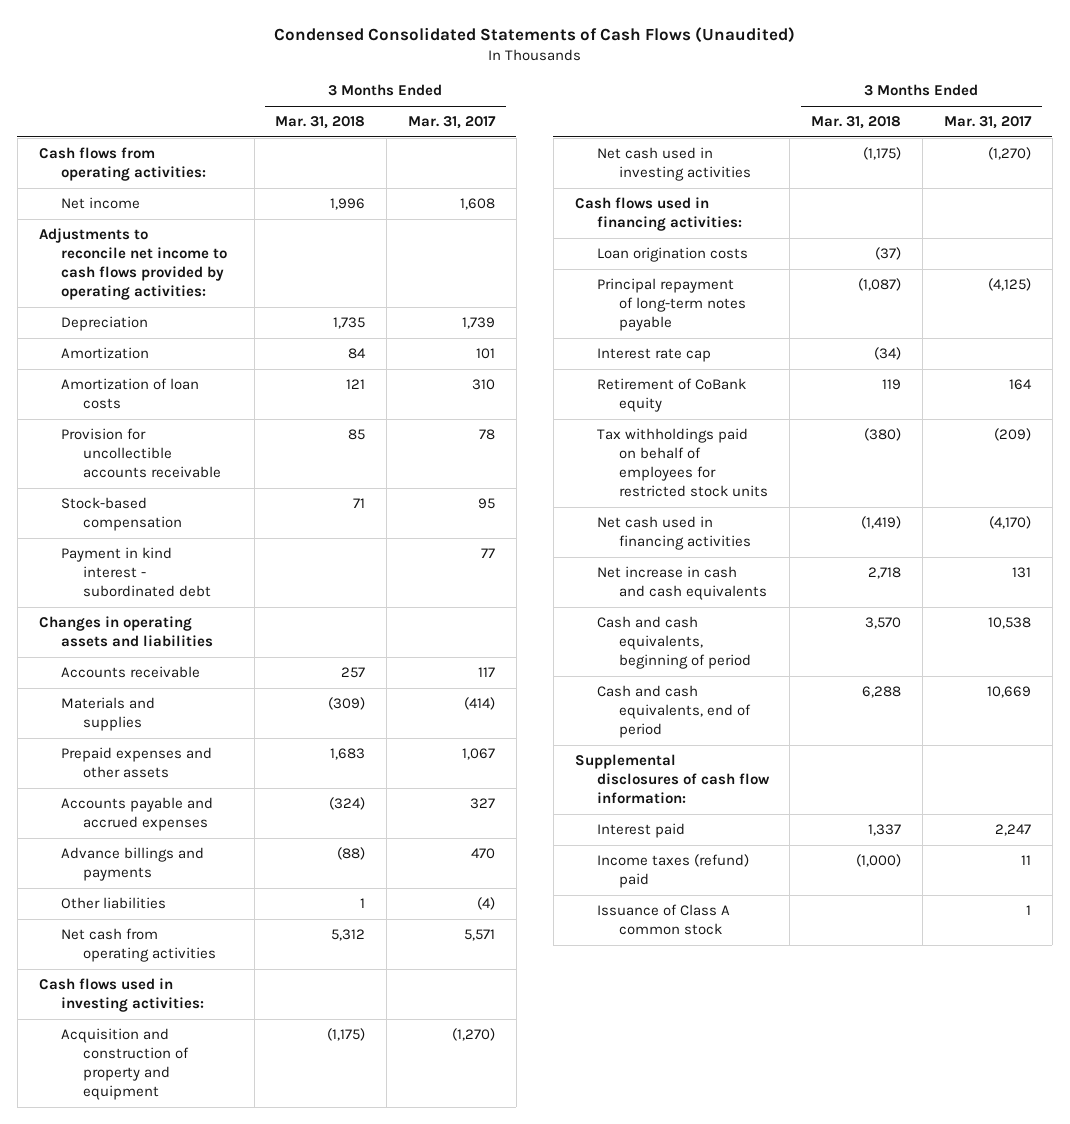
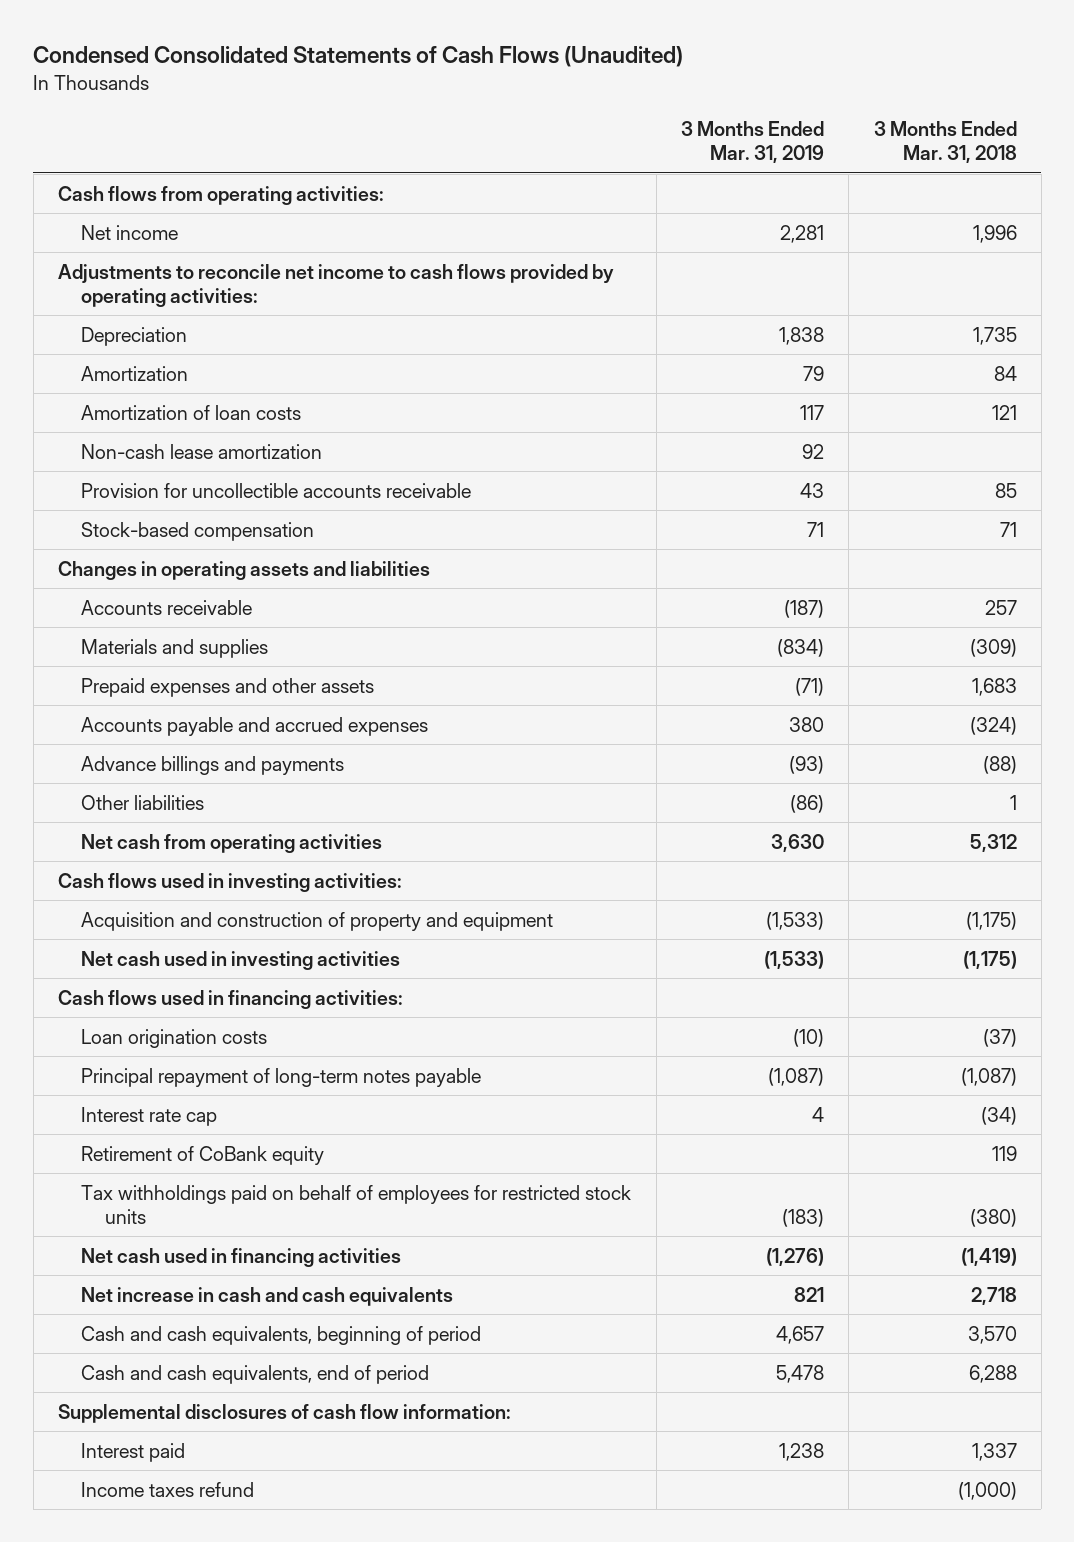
- | 3 Months Ended Mar. 31, 2018 | 3 Months Ended Mar. 31, 2017
+ | 3 Months Ended Mar. 31, 2019 | 3 Months Ended Mar. 31, 2018
+ Non-cash lease amortization | 92 |
- Payment in kind interest - subordinated debt | | 77
- Income taxes (refund) paid | (1,000) | 11
- Issuance of Class A common stock | | 1
+ Income taxes refund | | (1,000)

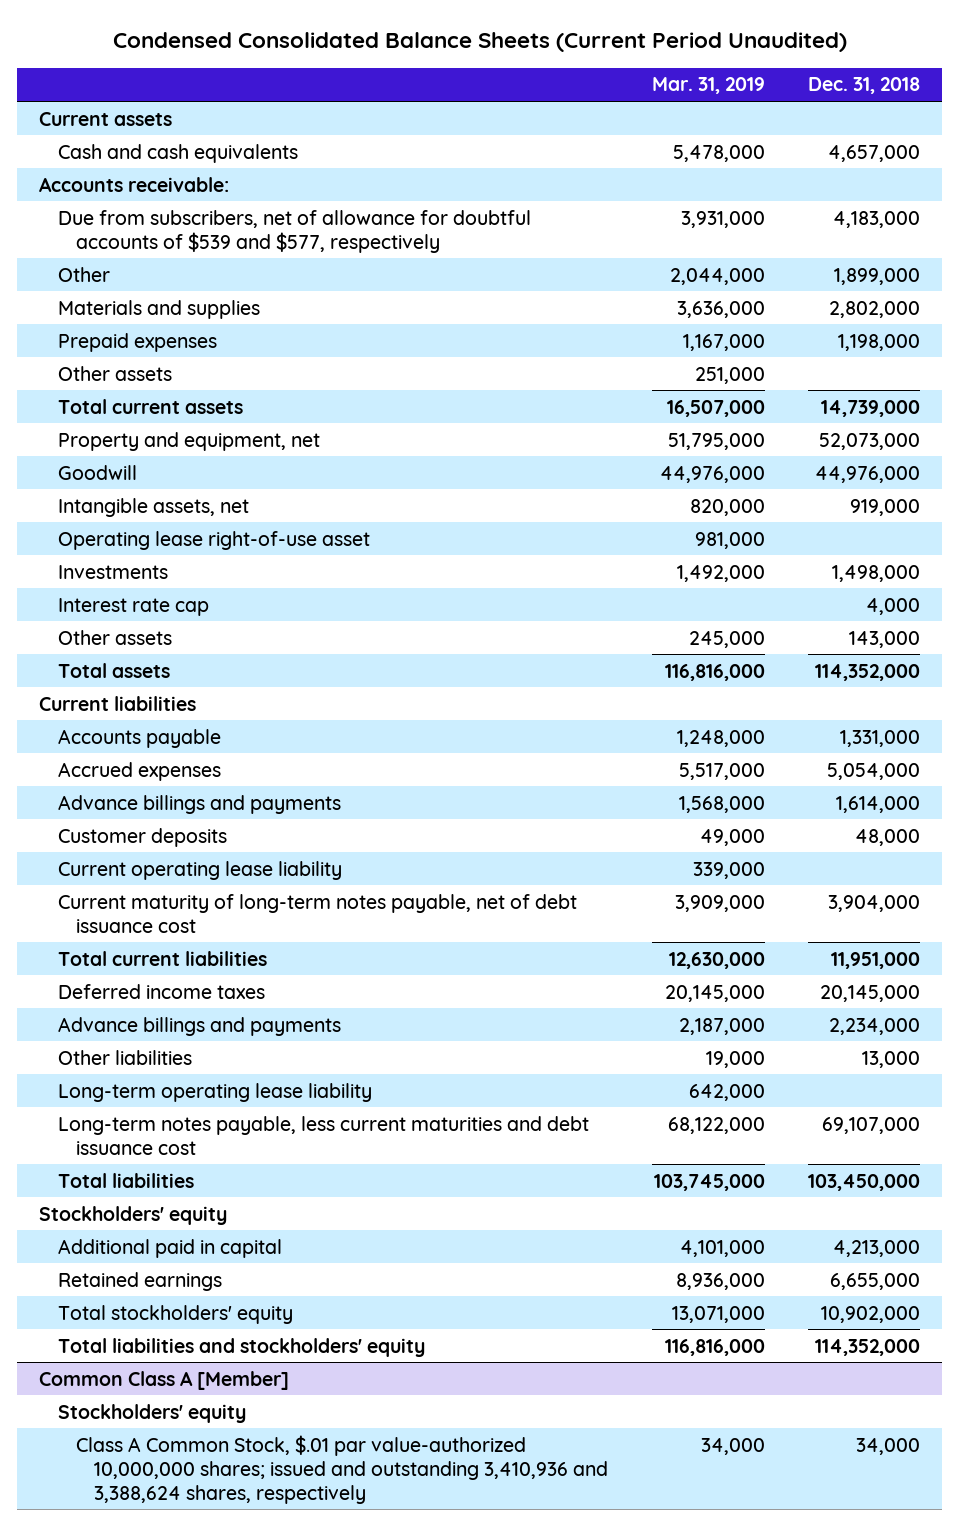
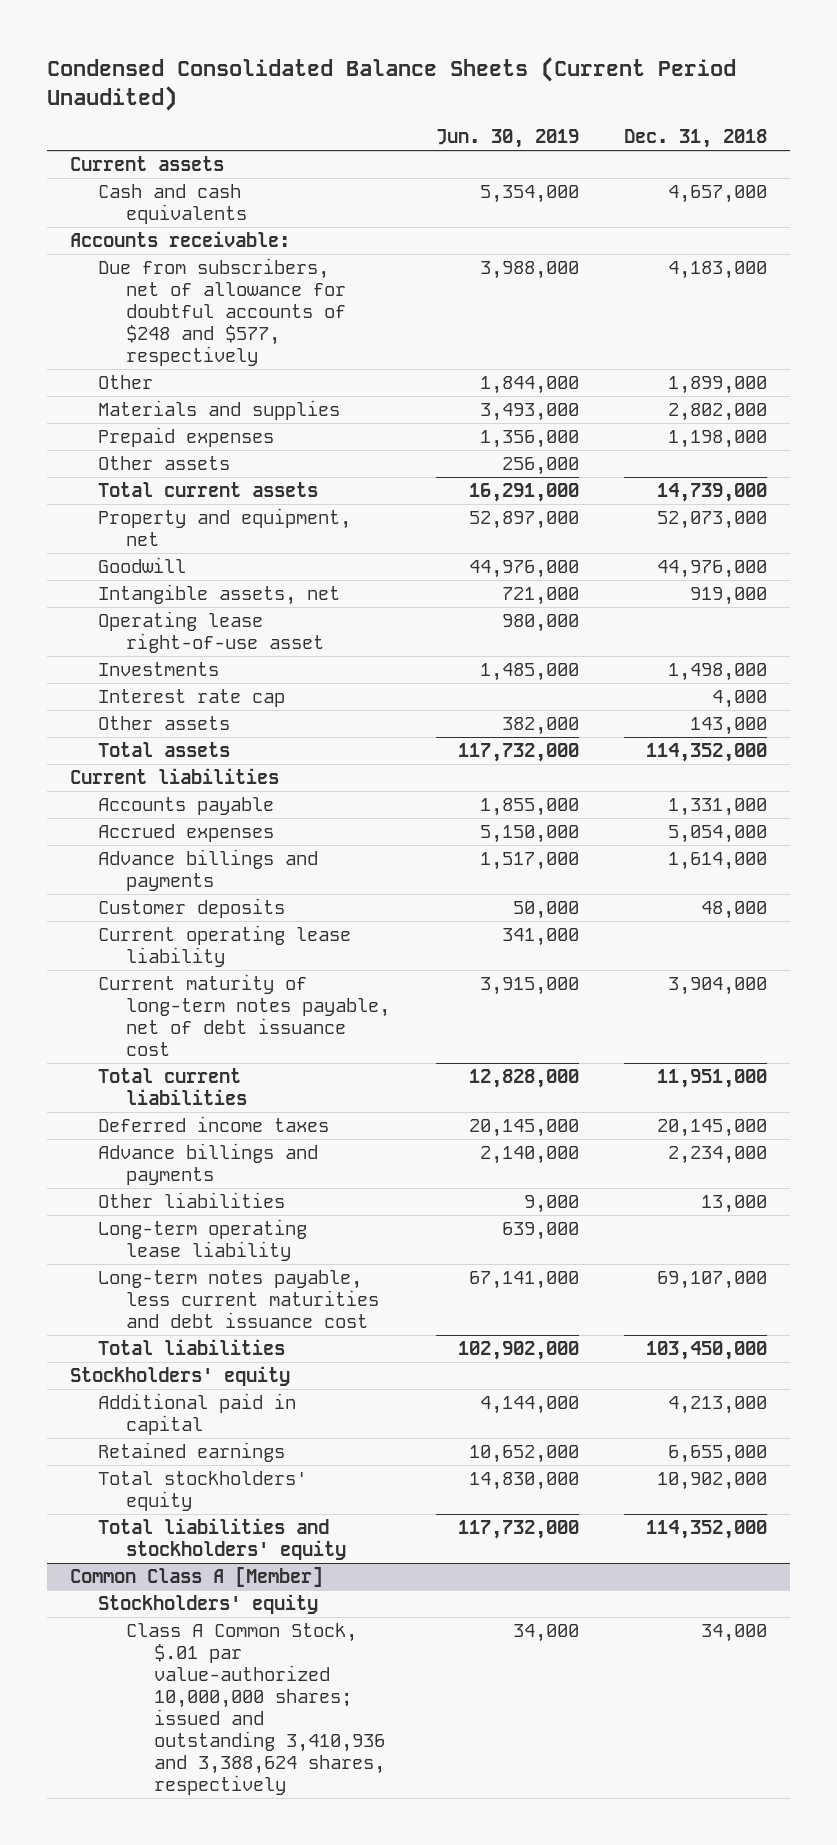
- | Mar. 31, 2019 | Dec. 31, 2018
+ | Jun. 30, 2019 | Dec. 31, 2018
- Due from subscribers, net of allowance for doubtful accounts of $539 and $577, respectively | 3,931,000 | 4,183,000
+ Due from subscribers, net of allowance for doubtful accounts of $248 and $577, respectively | 3,988,000 | 4,183,000

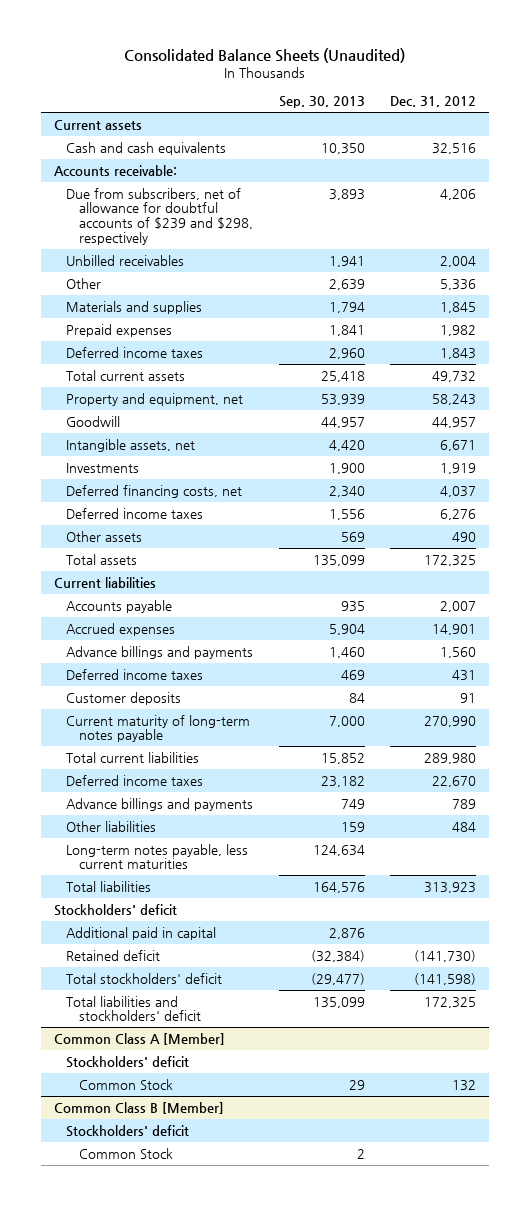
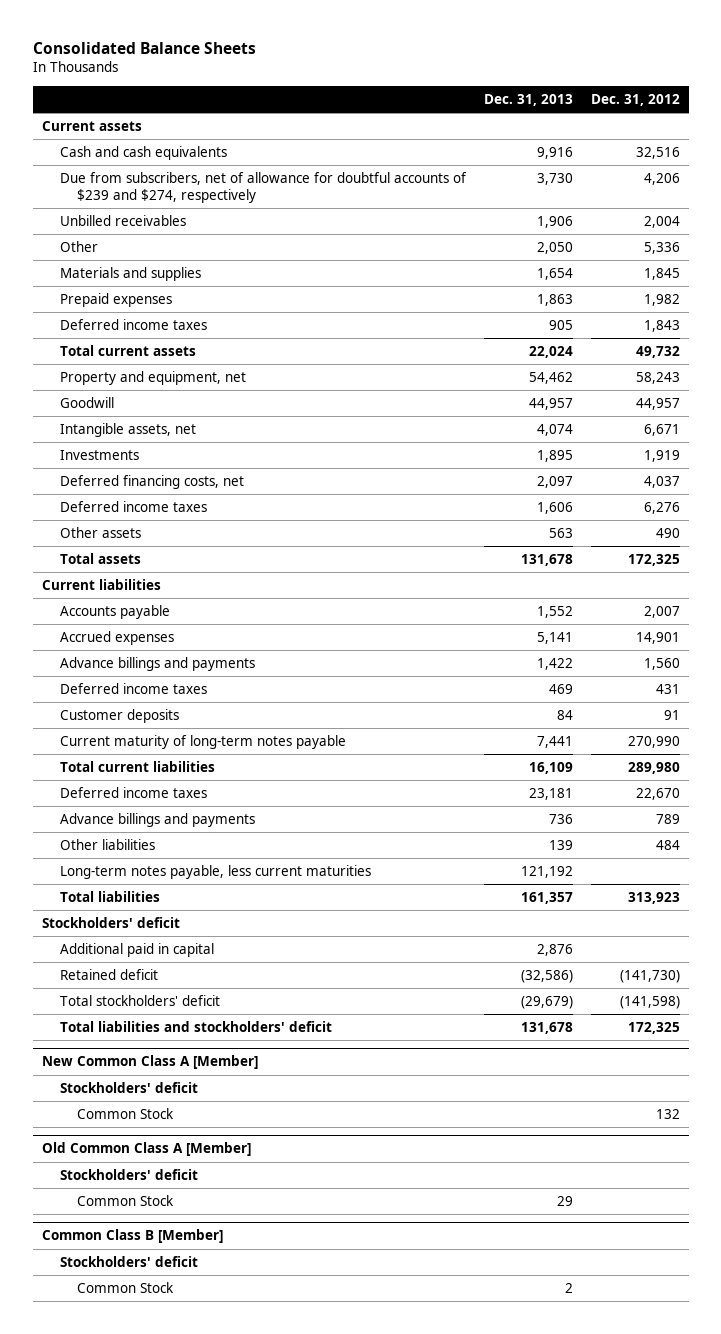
- Consolidated Balance Sheets (Unaudited)
+ Consolidated Balance Sheets
- | Sep. 30, 2013 | Dec. 31, 2012
+ | Dec. 31, 2013 | Dec. 31, 2012
- Accounts receivable:
- Due from subscribers, net of allowance for doubtful accounts of $239 and $298, respectively | 3,893 | 4,206
+ Due from subscribers, net of allowance for doubtful accounts of $239 and $274, respectively | 3,730 | 4,206
- Common Class A [Member]
+ New Common Class A [Member]
+ Old Common Class A [Member]
+ Stockholders' deficit
+ Common Stock | 29 |

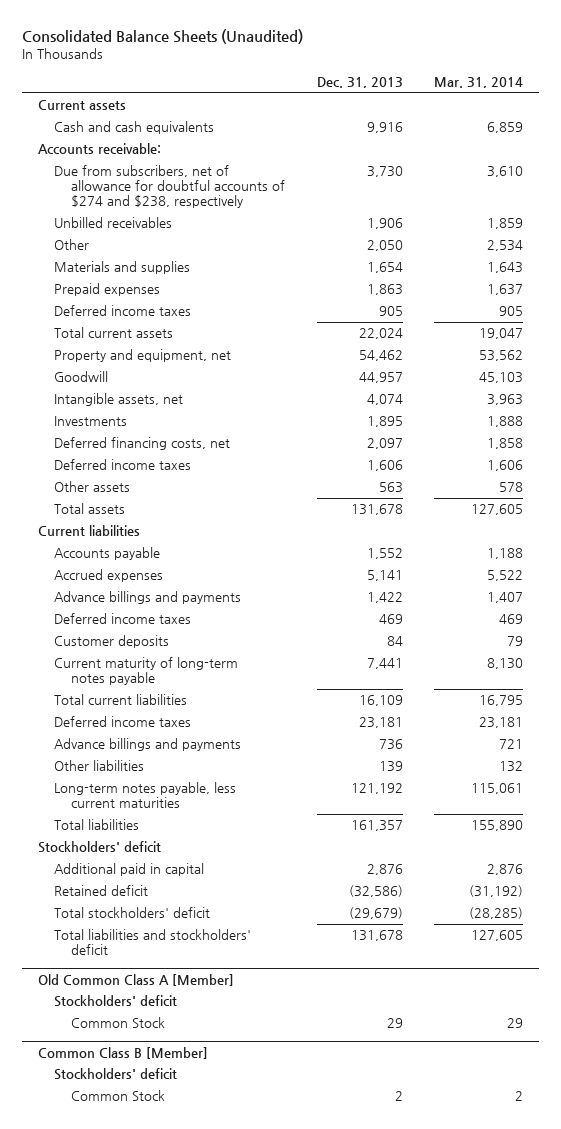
- Consolidated Balance Sheets
+ Consolidated Balance Sheets (Unaudited)
- | Dec. 31, 2013 | Dec. 31, 2012
+ | Dec. 31, 2013 | Mar. 31, 2014
- Due from subscribers, net of allowance for doubtful accounts of $239 and $274, respectively | 3,730 | 4,206
+ Accounts receivable:
+ Due from subscribers, net of allowance for doubtful accounts of $274 and $238, respectively | 3,730 | 3,610
- New Common Class A [Member]
- Stockholders' deficit
- Common Stock | | 132

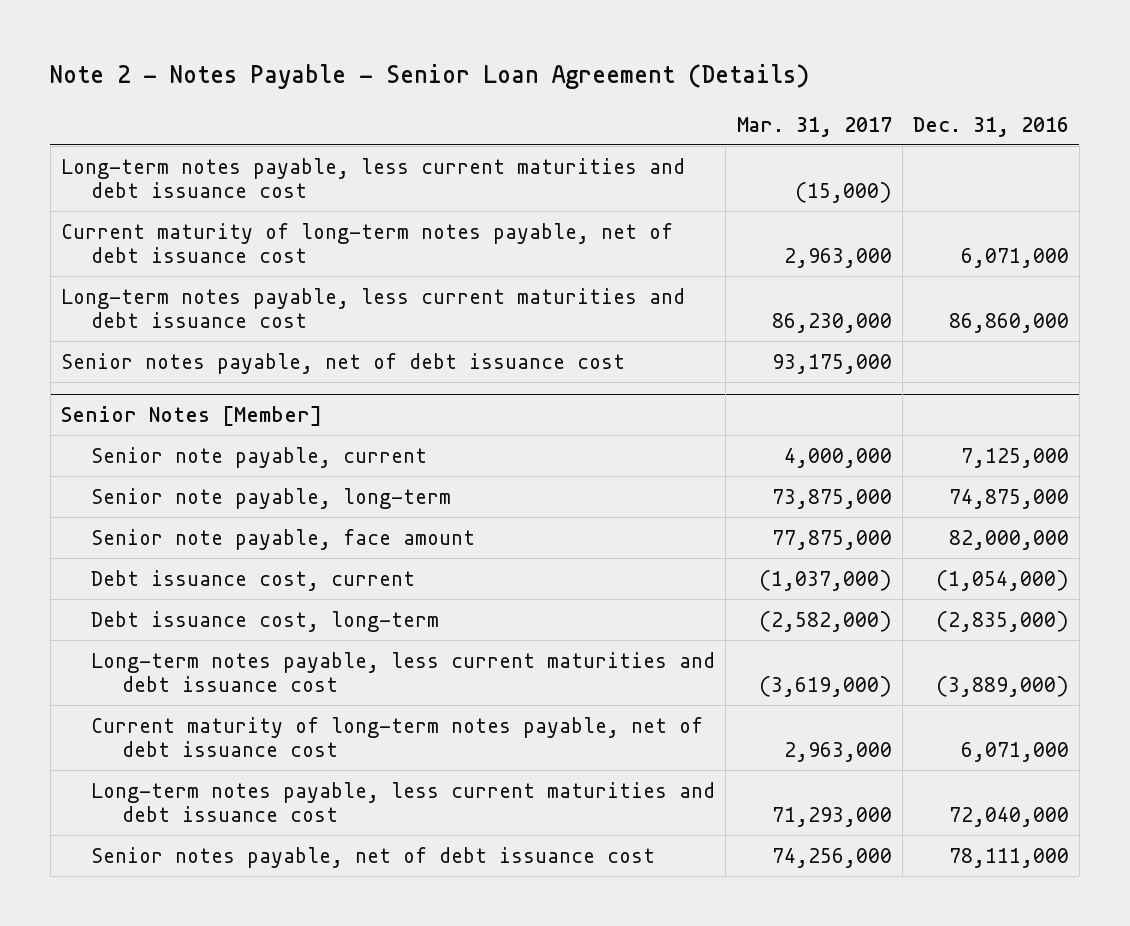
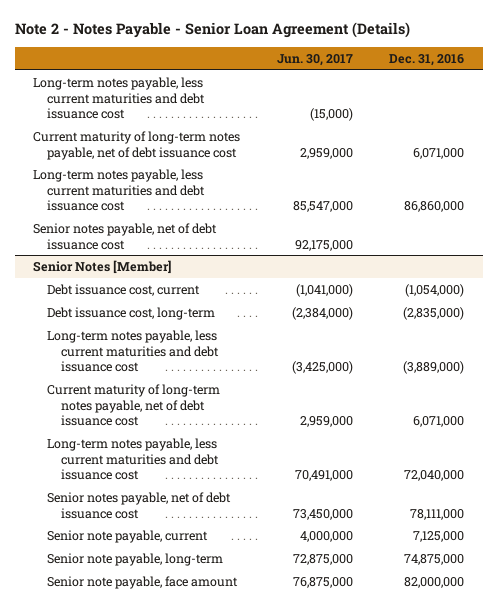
- | Mar. 31, 2017 | Dec. 31, 2016
+ | Jun. 30, 2017 | Dec. 31, 2016
@ Senior Notes [Member]
moved down: Senior note payable, current | 4,000,000 | 7,125,000
moved down: Senior note payable, long-term | 72,875,000 | 74,875,000
moved down: Senior note payable, face amount | 76,875,000 | 82,000,000

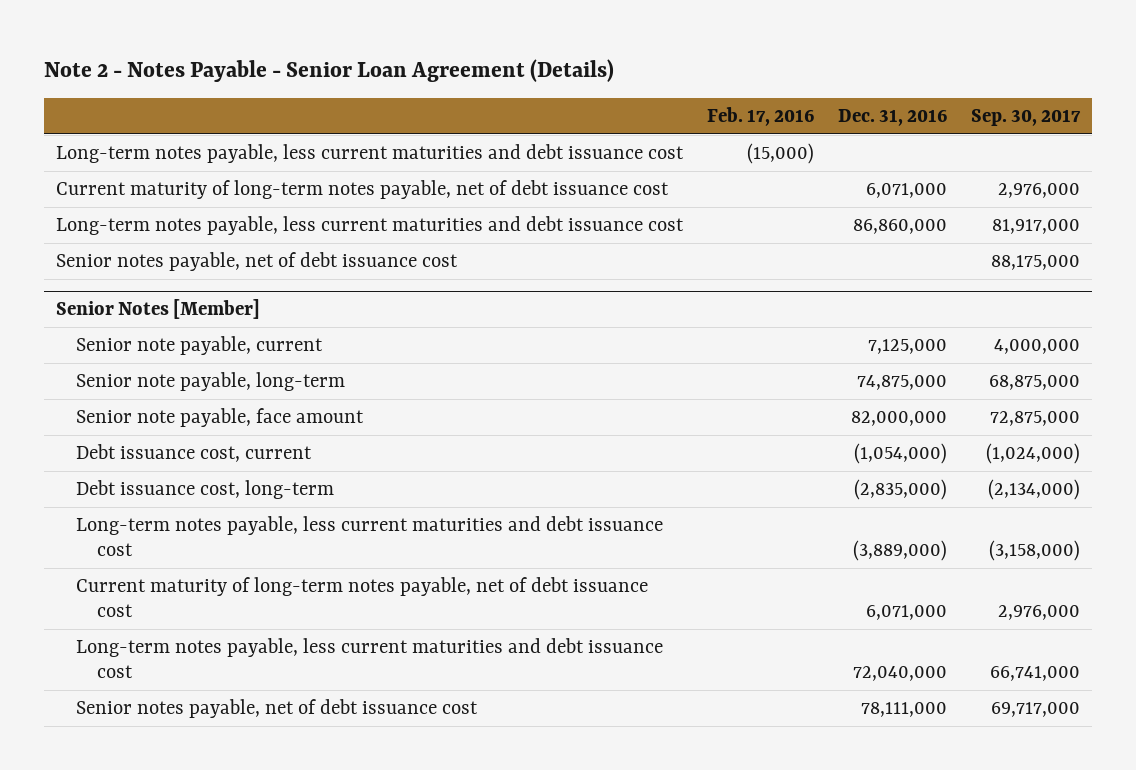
- | Jun. 30, 2017 | Dec. 31, 2016
+ | Feb. 17, 2016 | Dec. 31, 2016 | Sep. 30, 2017
@ Senior Notes [Member]
moved up: Senior note payable, current | | 7,125,000 | 4,000,000
moved up: Senior note payable, long-term | | 74,875,000 | 68,875,000
moved up: Senior note payable, face amount | | 82,000,000 | 72,875,000

